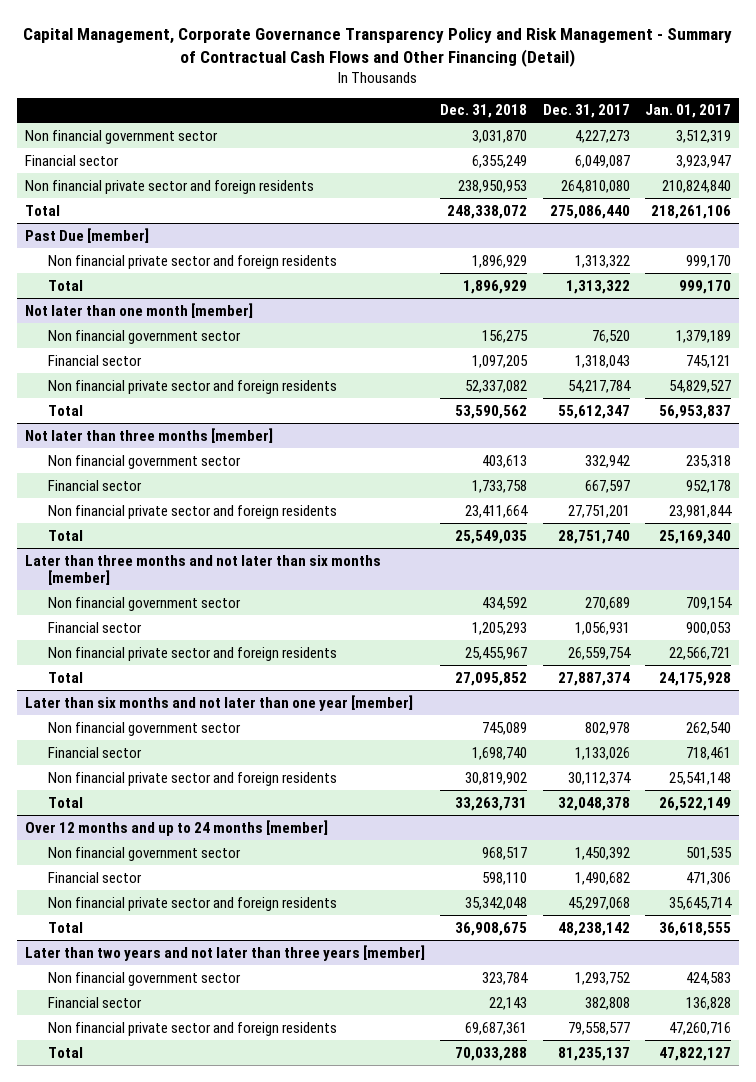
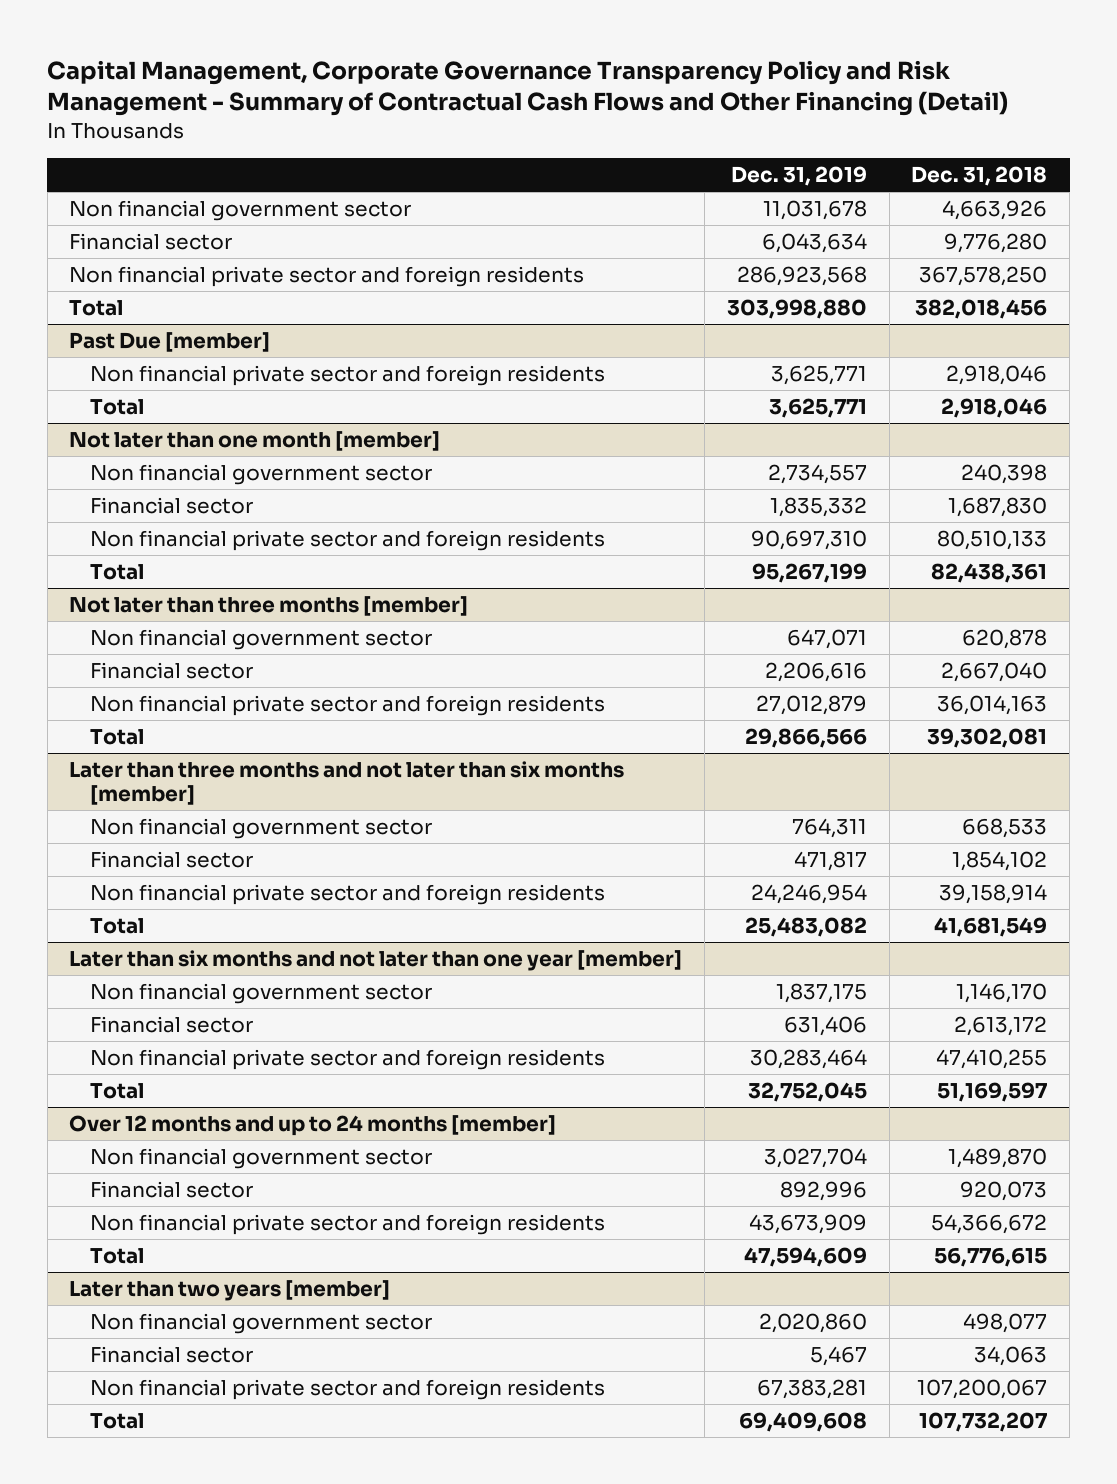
- | Dec. 31, 2018 | Dec. 31, 2017 | Jan. 01, 2017
+ | Dec. 31, 2019 | Dec. 31, 2018
- Non financial government sector | 3,031,870 | 4,227,273 | 3,512,319
- Financial sector | 6,355,249 | 6,049,087 | 3,923,947
- Non financial private sector and foreign residents | 238,950,953 | 264,810,080 | 210,824,840
- Total | 248,338,072 | 275,086,440 | 218,261,106
+ Non financial government sector | 11,031,678 | 4,663,926
+ Financial sector | 6,043,634 | 9,776,280
+ Non financial private sector and foreign residents | 286,923,568 | 367,578,250
+ Total | 303,998,880 | 382,018,456
@ Past Due [member]
- Non financial private sector and foreign residents | 1,896,929 | 1,313,322 | 999,170
- Total | 1,896,929 | 1,313,322 | 999,170
+ Non financial private sector and foreign residents | 3,625,771 | 2,918,046
+ Total | 3,625,771 | 2,918,046
@ Not later than one month [member]
- Non financial government sector | 156,275 | 76,520 | 1,379,189
- Financial sector | 1,097,205 | 1,318,043 | 745,121
- Non financial private sector and foreign residents | 52,337,082 | 54,217,784 | 54,829,527
- Total | 53,590,562 | 55,612,347 | 56,953,837
+ Non financial government sector | 2,734,557 | 240,398
+ Financial sector | 1,835,332 | 1,687,830
+ Non financial private sector and foreign residents | 90,697,310 | 80,510,133
+ Total | 95,267,199 | 82,438,361
@ Not later than three months [member]
- Non financial government sector | 403,613 | 332,942 | 235,318
- Financial sector | 1,733,758 | 667,597 | 952,178
- Non financial private sector and foreign residents | 23,411,664 | 27,751,201 | 23,981,844
- Total | 25,549,035 | 28,751,740 | 25,169,340
+ Non financial government sector | 647,071 | 620,878
+ Financial sector | 2,206,616 | 2,667,040
+ Non financial private sector and foreign residents | 27,012,879 | 36,014,163
+ Total | 29,866,566 | 39,302,081
@ Later than three months and not later than six months [member]
- Non financial government sector | 434,592 | 270,689 | 709,154
- Financial sector | 1,205,293 | 1,056,931 | 900,053
- Non financial private sector and foreign residents | 25,455,967 | 26,559,754 | 22,566,721
- Total | 27,095,852 | 27,887,374 | 24,175,928
+ Non financial government sector | 764,311 | 668,533
+ Financial sector | 471,817 | 1,854,102
+ Non financial private sector and foreign residents | 24,246,954 | 39,158,914
+ Total | 25,483,082 | 41,681,549
@ Later than six months and not later than one year [member]
- Non financial government sector | 745,089 | 802,978 | 262,540
- Financial sector | 1,698,740 | 1,133,026 | 718,461
- Non financial private sector and foreign residents | 30,819,902 | 30,112,374 | 25,541,148
- Total | 33,263,731 | 32,048,378 | 26,522,149
+ Non financial government sector | 1,837,175 | 1,146,170
+ Financial sector | 631,406 | 2,613,172
+ Non financial private sector and foreign residents | 30,283,464 | 47,410,255
+ Total | 32,752,045 | 51,169,597
@ Over 12 months and up to 24 months [member]
- Non financial government sector | 968,517 | 1,450,392 | 501,535
- Financial sector | 598,110 | 1,490,682 | 471,306
- Non financial private sector and foreign residents | 35,342,048 | 45,297,068 | 35,645,714
- Total | 36,908,675 | 48,238,142 | 36,618,555
- Later than two years and not later than three years [member]
- Non financial government sector | 323,784 | 1,293,752 | 424,583
- Financial sector | 22,143 | 382,808 | 136,828
- Non financial private sector and foreign residents | 69,687,361 | 79,558,577 | 47,260,716
- Total | 70,033,288 | 81,235,137 | 47,822,127
@ Over 12 months and up to 24 months [member]
+ Non financial government sector | 3,027,704 | 1,489,870
+ Financial sector | 892,996 | 920,073
+ Non financial private sector and foreign residents | 43,673,909 | 54,366,672
+ Total | 47,594,609 | 56,776,615
+ Later than two years [member]
+ Non financial government sector | 2,020,860 | 498,077
+ Financial sector | 5,467 | 34,063
+ Non financial private sector and foreign residents | 67,383,281 | 107,200,067
+ Total | 69,409,608 | 107,732,207

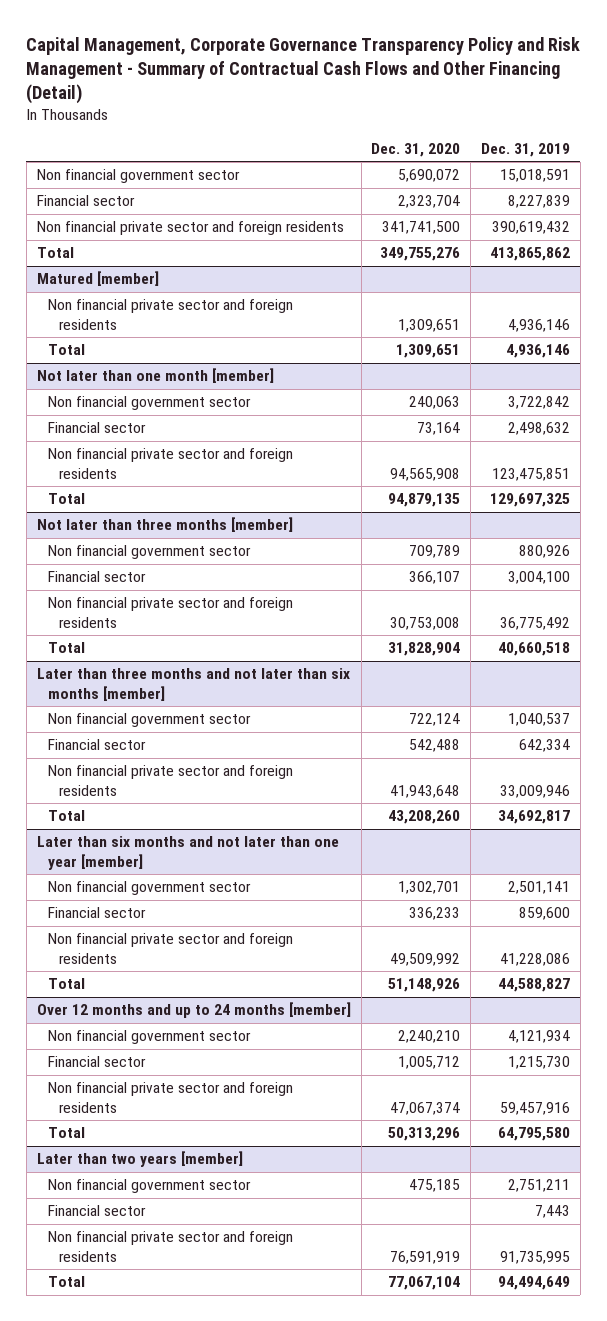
- | Dec. 31, 2019 | Dec. 31, 2018
+ | Dec. 31, 2020 | Dec. 31, 2019
- Non financial government sector | 11,031,678 | 4,663,926
- Financial sector | 6,043,634 | 9,776,280
- Non financial private sector and foreign residents | 286,923,568 | 367,578,250
- Total | 303,998,880 | 382,018,456
- Past Due [member]
- Non financial private sector and foreign residents | 3,625,771 | 2,918,046
- Total | 3,625,771 | 2,918,046
+ Non financial government sector | 5,690,072 | 15,018,591
+ Financial sector | 2,323,704 | 8,227,839
+ Non financial private sector and foreign residents | 341,741,500 | 390,619,432
+ Total | 349,755,276 | 413,865,862
+ Matured [member]
+ Non financial private sector and foreign residents | 1,309,651 | 4,936,146
+ Total | 1,309,651 | 4,936,146
@ Not later than one month [member]
- Non financial government sector | 2,734,557 | 240,398
- Financial sector | 1,835,332 | 1,687,830
- Non financial private sector and foreign residents | 90,697,310 | 80,510,133
- Total | 95,267,199 | 82,438,361
+ Non financial government sector | 240,063 | 3,722,842
+ Financial sector | 73,164 | 2,498,632
+ Non financial private sector and foreign residents | 94,565,908 | 123,475,851
+ Total | 94,879,135 | 129,697,325
@ Not later than three months [member]
- Non financial government sector | 647,071 | 620,878
- Financial sector | 2,206,616 | 2,667,040
- Non financial private sector and foreign residents | 27,012,879 | 36,014,163
- Total | 29,866,566 | 39,302,081
+ Non financial government sector | 709,789 | 880,926
+ Financial sector | 366,107 | 3,004,100
+ Non financial private sector and foreign residents | 30,753,008 | 36,775,492
+ Total | 31,828,904 | 40,660,518
@ Later than three months and not later than six months [member]
- Non financial government sector | 764,311 | 668,533
- Financial sector | 471,817 | 1,854,102
- Non financial private sector and foreign residents | 24,246,954 | 39,158,914
- Total | 25,483,082 | 41,681,549
+ Non financial government sector | 722,124 | 1,040,537
+ Financial sector | 542,488 | 642,334
+ Non financial private sector and foreign residents | 41,943,648 | 33,009,946
+ Total | 43,208,260 | 34,692,817
@ Later than six months and not later than one year [member]
- Non financial government sector | 1,837,175 | 1,146,170
- Financial sector | 631,406 | 2,613,172
- Non financial private sector and foreign residents | 30,283,464 | 47,410,255
- Total | 32,752,045 | 51,169,597
+ Non financial government sector | 1,302,701 | 2,501,141
+ Financial sector | 336,233 | 859,600
+ Non financial private sector and foreign residents | 49,509,992 | 41,228,086
+ Total | 51,148,926 | 44,588,827
@ Over 12 months and up to 24 months [member]
- Non financial government sector | 3,027,704 | 1,489,870
- Financial sector | 892,996 | 920,073
- Non financial private sector and foreign residents | 43,673,909 | 54,366,672
- Total | 47,594,609 | 56,776,615
+ Non financial government sector | 2,240,210 | 4,121,934
+ Financial sector | 1,005,712 | 1,215,730
+ Non financial private sector and foreign residents | 47,067,374 | 59,457,916
+ Total | 50,313,296 | 64,795,580
@ Later than two years [member]
- Non financial government sector | 2,020,860 | 498,077
- Financial sector | 5,467 | 34,063
- Non financial private sector and foreign residents | 67,383,281 | 107,200,067
- Total | 69,409,608 | 107,732,207
+ Non financial government sector | 475,185 | 2,751,211
+ Financial sector | | 7,443
+ Non financial private sector and foreign residents | 76,591,919 | 91,735,995
+ Total | 77,067,104 | 94,494,649

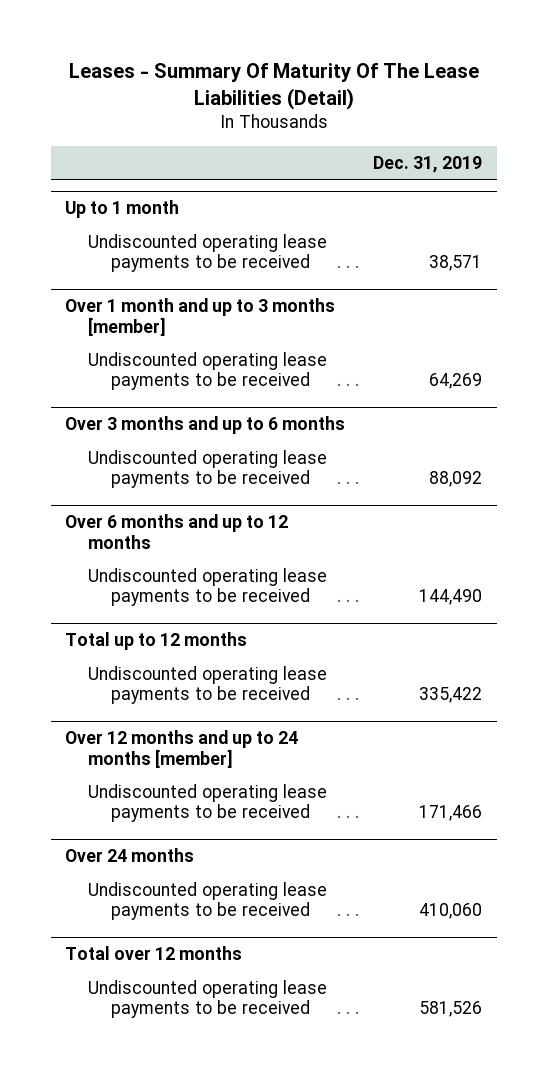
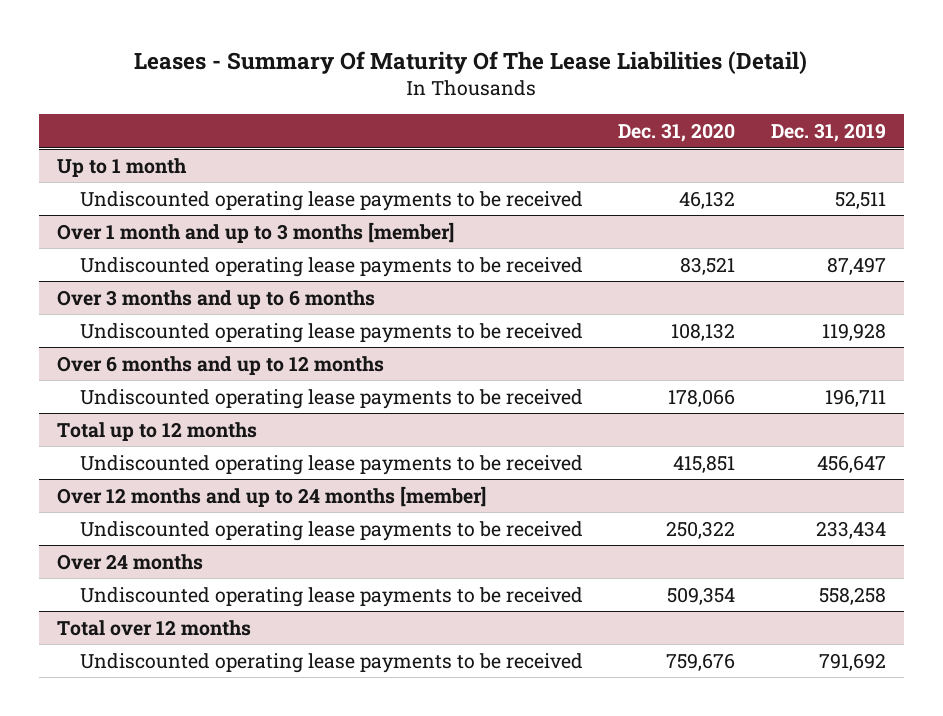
- | Dec. 31, 2019
+ | Dec. 31, 2020 | Dec. 31, 2019
@ Up to 1 month
- Undiscounted operating lease payments to be received | 38,571
+ Undiscounted operating lease payments to be received | 46,132 | 52,511
@ Over 1 month and up to 3 months [member]
- Undiscounted operating lease payments to be received | 64,269
+ Undiscounted operating lease payments to be received | 83,521 | 87,497
@ Over 3 months and up to 6 months
- Undiscounted operating lease payments to be received | 88,092
+ Undiscounted operating lease payments to be received | 108,132 | 119,928
@ Over 6 months and up to 12 months
- Undiscounted operating lease payments to be received | 144,490
+ Undiscounted operating lease payments to be received | 178,066 | 196,711
@ Total up to 12 months
- Undiscounted operating lease payments to be received | 335,422
+ Undiscounted operating lease payments to be received | 415,851 | 456,647
@ Over 12 months and up to 24 months [member]
- Undiscounted operating lease payments to be received | 171,466
+ Undiscounted operating lease payments to be received | 250,322 | 233,434
@ Over 24 months
- Undiscounted operating lease payments to be received | 410,060
+ Undiscounted operating lease payments to be received | 509,354 | 558,258
@ Total over 12 months
- Undiscounted operating lease payments to be received | 581,526
+ Undiscounted operating lease payments to be received | 759,676 | 791,692

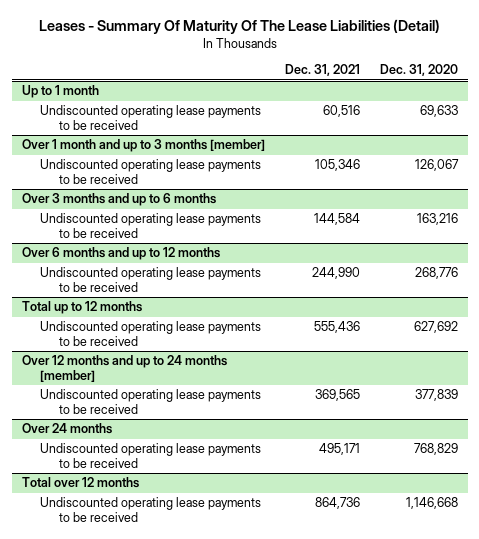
- | Dec. 31, 2020 | Dec. 31, 2019
+ | Dec. 31, 2021 | Dec. 31, 2020
@ Up to 1 month
- Undiscounted operating lease payments to be received | 46,132 | 52,511
+ Undiscounted operating lease payments to be received | 60,516 | 69,633
@ Over 1 month and up to 3 months [member]
- Undiscounted operating lease payments to be received | 83,521 | 87,497
+ Undiscounted operating lease payments to be received | 105,346 | 126,067
@ Over 3 months and up to 6 months
- Undiscounted operating lease payments to be received | 108,132 | 119,928
+ Undiscounted operating lease payments to be received | 144,584 | 163,216
@ Over 6 months and up to 12 months
- Undiscounted operating lease payments to be received | 178,066 | 196,711
+ Undiscounted operating lease payments to be received | 244,990 | 268,776
@ Total up to 12 months
- Undiscounted operating lease payments to be received | 415,851 | 456,647
+ Undiscounted operating lease payments to be received | 555,436 | 627,692
@ Over 12 months and up to 24 months [member]
- Undiscounted operating lease payments to be received | 250,322 | 233,434
+ Undiscounted operating lease payments to be received | 369,565 | 377,839
@ Over 24 months
- Undiscounted operating lease payments to be received | 509,354 | 558,258
+ Undiscounted operating lease payments to be received | 495,171 | 768,829
@ Total over 12 months
- Undiscounted operating lease payments to be received | 759,676 | 791,692
+ Undiscounted operating lease payments to be received | 864,736 | 1,146,668

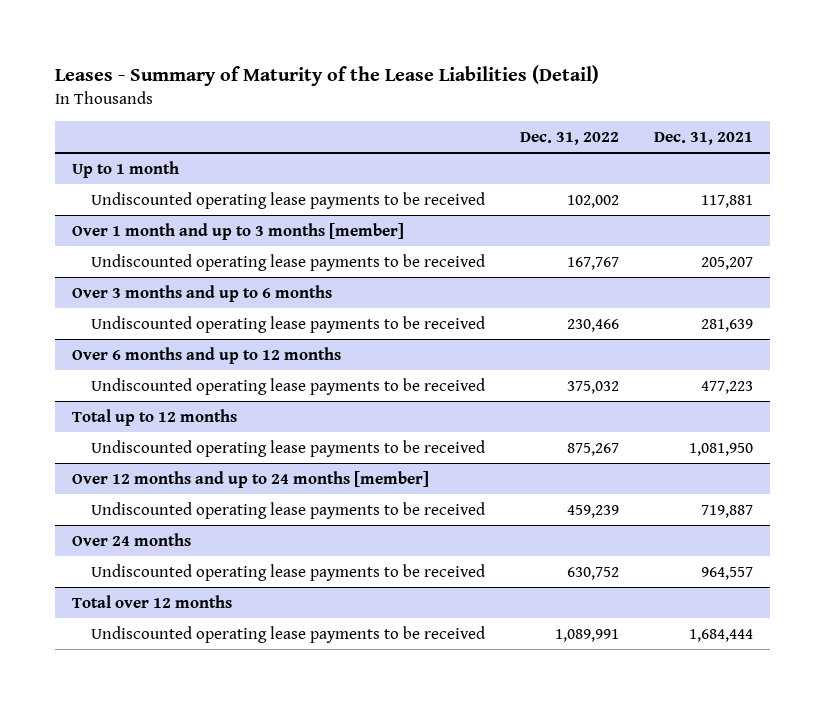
- Leases - Summary Of Maturity Of The Lease Liabilities (Detail)
+ Leases - Summary of Maturity of the Lease Liabilities (Detail)
- | Dec. 31, 2021 | Dec. 31, 2020
+ | Dec. 31, 2022 | Dec. 31, 2021
@ Up to 1 month
- Undiscounted operating lease payments to be received | 60,516 | 69,633
+ Undiscounted operating lease payments to be received | 102,002 | 117,881
@ Over 1 month and up to 3 months [member]
- Undiscounted operating lease payments to be received | 105,346 | 126,067
+ Undiscounted operating lease payments to be received | 167,767 | 205,207
@ Over 3 months and up to 6 months
- Undiscounted operating lease payments to be received | 144,584 | 163,216
+ Undiscounted operating lease payments to be received | 230,466 | 281,639
@ Over 6 months and up to 12 months
- Undiscounted operating lease payments to be received | 244,990 | 268,776
+ Undiscounted operating lease payments to be received | 375,032 | 477,223
@ Total up to 12 months
- Undiscounted operating lease payments to be received | 555,436 | 627,692
+ Undiscounted operating lease payments to be received | 875,267 | 1,081,950
@ Over 12 months and up to 24 months [member]
- Undiscounted operating lease payments to be received | 369,565 | 377,839
+ Undiscounted operating lease payments to be received | 459,239 | 719,887
@ Over 24 months
- Undiscounted operating lease payments to be received | 495,171 | 768,829
+ Undiscounted operating lease payments to be received | 630,752 | 964,557
@ Total over 12 months
- Undiscounted operating lease payments to be received | 864,736 | 1,146,668
+ Undiscounted operating lease payments to be received | 1,089,991 | 1,684,444

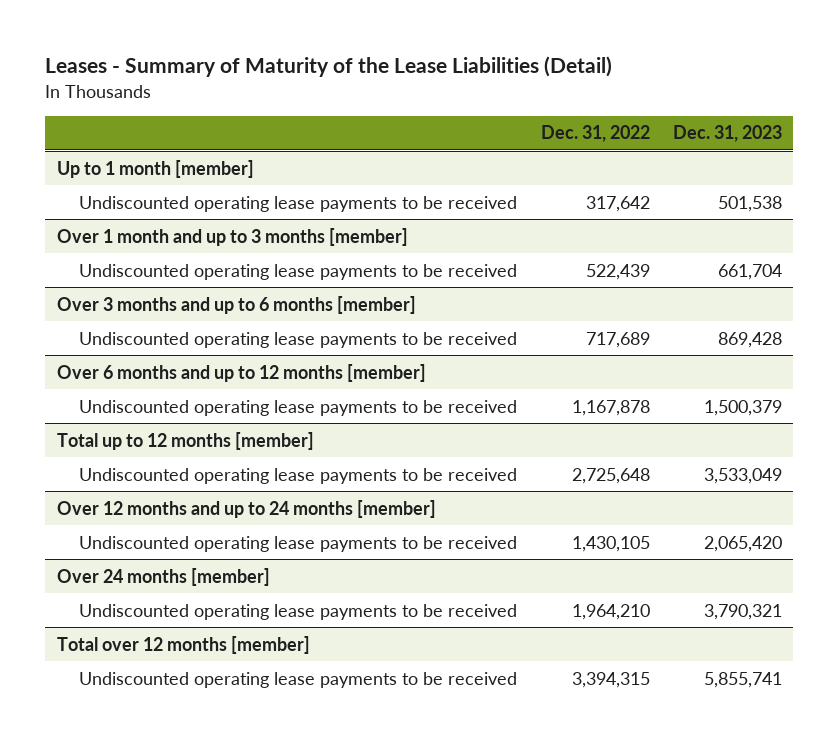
- | Dec. 31, 2022 | Dec. 31, 2021
+ | Dec. 31, 2022 | Dec. 31, 2023
- Up to 1 month
- Undiscounted operating lease payments to be received | 102,002 | 117,881
+ Up to 1 month [member]
+ Undiscounted operating lease payments to be received | 317,642 | 501,538
@ Over 1 month and up to 3 months [member]
- Undiscounted operating lease payments to be received | 167,767 | 205,207
- Over 3 months and up to 6 months
- Undiscounted operating lease payments to be received | 230,466 | 281,639
- Over 6 months and up to 12 months
- Undiscounted operating lease payments to be received | 375,032 | 477,223
- Total up to 12 months
- Undiscounted operating lease payments to be received | 875,267 | 1,081,950
@ Over 1 month and up to 3 months [member]
+ Undiscounted operating lease payments to be received | 522,439 | 661,704
+ Over 3 months and up to 6 months [member]
+ Undiscounted operating lease payments to be received | 717,689 | 869,428
+ Over 6 months and up to 12 months [member]
+ Undiscounted operating lease payments to be received | 1,167,878 | 1,500,379
+ Total up to 12 months [member]
+ Undiscounted operating lease payments to be received | 2,725,648 | 3,533,049
@ Over 12 months and up to 24 months [member]
- Undiscounted operating lease payments to be received | 459,239 | 719,887
- Over 24 months
- Undiscounted operating lease payments to be received | 630,752 | 964,557
- Total over 12 months
- Undiscounted operating lease payments to be received | 1,089,991 | 1,684,444
@ Over 12 months and up to 24 months [member]
+ Undiscounted operating lease payments to be received | 1,430,105 | 2,065,420
+ Over 24 months [member]
+ Undiscounted operating lease payments to be received | 1,964,210 | 3,790,321
+ Total over 12 months [member]
+ Undiscounted operating lease payments to be received | 3,394,315 | 5,855,741

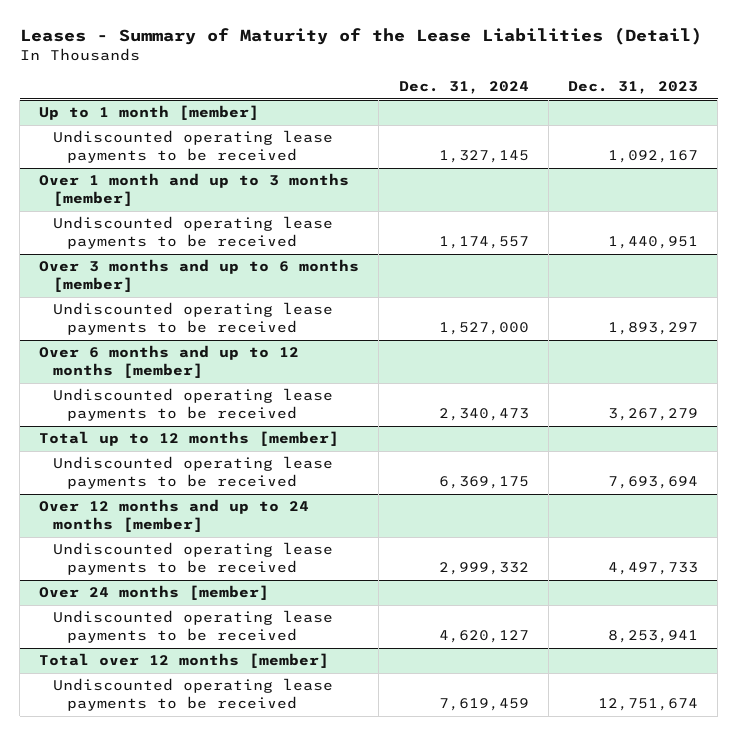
- | Dec. 31, 2022 | Dec. 31, 2023
+ | Dec. 31, 2024 | Dec. 31, 2023
@ Up to 1 month [member]
- Undiscounted operating lease payments to be received | 317,642 | 501,538
+ Undiscounted operating lease payments to be received | 1,327,145 | 1,092,167
@ Over 1 month and up to 3 months [member]
- Undiscounted operating lease payments to be received | 522,439 | 661,704
+ Undiscounted operating lease payments to be received | 1,174,557 | 1,440,951
@ Over 3 months and up to 6 months [member]
- Undiscounted operating lease payments to be received | 717,689 | 869,428
+ Undiscounted operating lease payments to be received | 1,527,000 | 1,893,297
@ Over 6 months and up to 12 months [member]
- Undiscounted operating lease payments to be received | 1,167,878 | 1,500,379
+ Undiscounted operating lease payments to be received | 2,340,473 | 3,267,279
@ Total up to 12 months [member]
- Undiscounted operating lease payments to be received | 2,725,648 | 3,533,049
+ Undiscounted operating lease payments to be received | 6,369,175 | 7,693,694
@ Over 12 months and up to 24 months [member]
- Undiscounted operating lease payments to be received | 1,430,105 | 2,065,420
+ Undiscounted operating lease payments to be received | 2,999,332 | 4,497,733
@ Over 24 months [member]
- Undiscounted operating lease payments to be received | 1,964,210 | 3,790,321
+ Undiscounted operating lease payments to be received | 4,620,127 | 8,253,941
@ Total over 12 months [member]
- Undiscounted operating lease payments to be received | 3,394,315 | 5,855,741
+ Undiscounted operating lease payments to be received | 7,619,459 | 12,751,674

